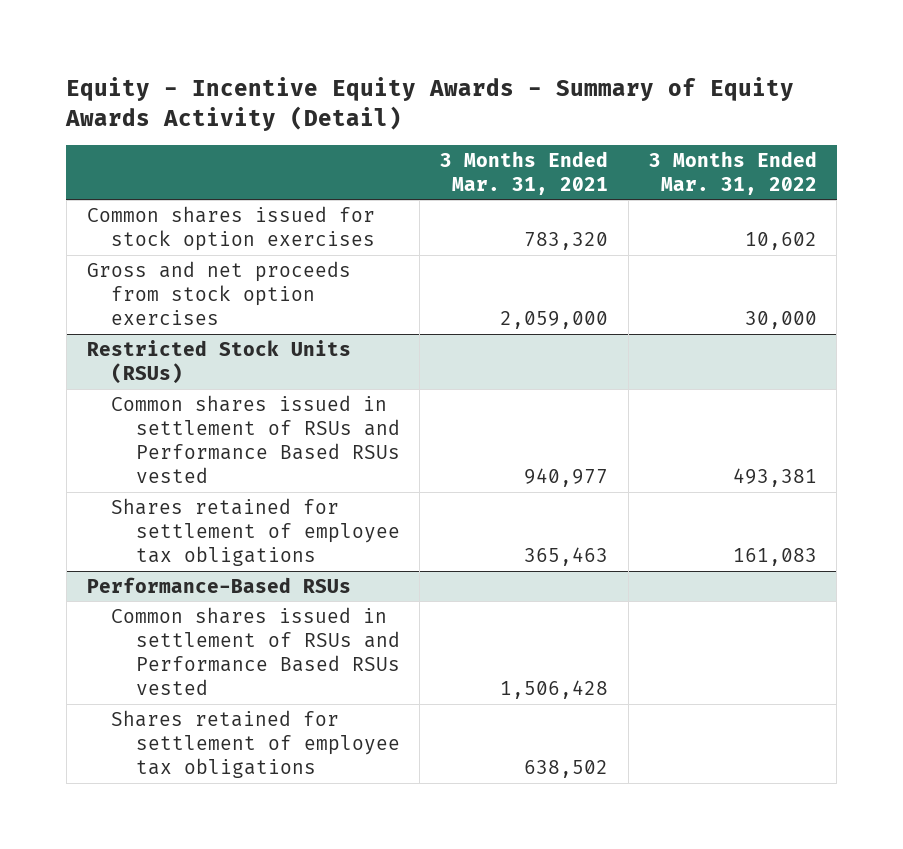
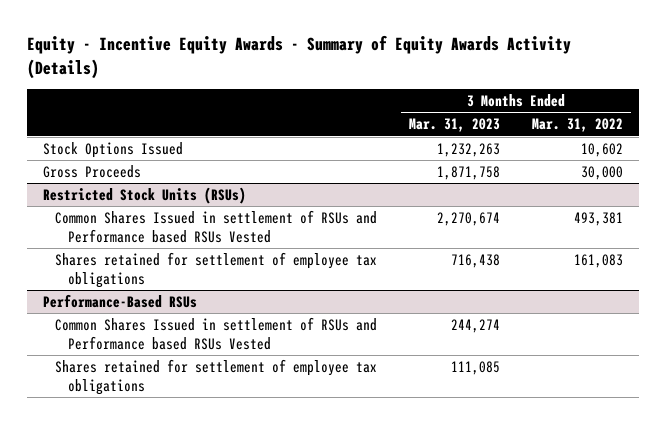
- Equity - Incentive Equity Awards - Summary of Equity Awards Activity (Detail)
+ Equity - Incentive Equity Awards - Summary of Equity Awards Activity (Details)
- | 3 Months Ended Mar. 31, 2021 | 3 Months Ended Mar. 31, 2022
+ | 3 Months Ended Mar. 31, 2023 | 3 Months Ended Mar. 31, 2022
- Common shares issued for stock option exercises | 783,320 | 10,602
- Gross and net proceeds from stock option exercises | 2,059,000 | 30,000
+ Stock Options Issued | 1,232,263 | 10,602
+ Gross Proceeds | 1,871,758 | 30,000
@ Restricted Stock Units (RSUs)
- Common shares issued in settlement of RSUs and Performance Based RSUs vested | 940,977 | 493,381
+ Common Shares Issued in settlement of RSUs and Performance based RSUs Vested | 2,270,674 | 493,381
@ Performance-Based RSUs
- Common shares issued in settlement of RSUs and Performance Based RSUs vested | 1,506,428 |
+ Common Shares Issued in settlement of RSUs and Performance based RSUs Vested | 244,274 |

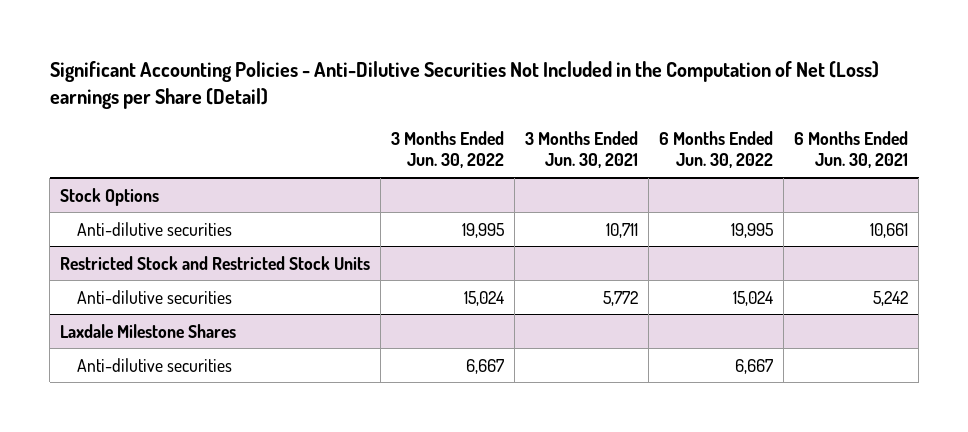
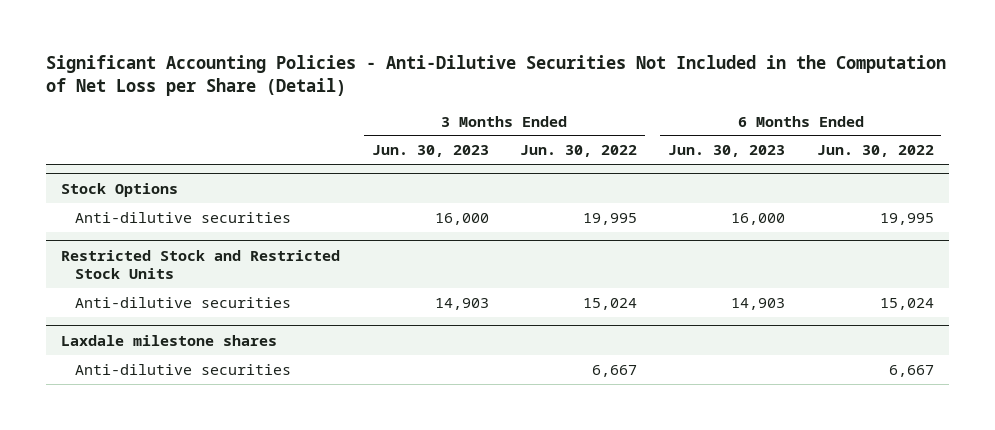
- Significant Accounting Policies - Anti-Dilutive Securities Not Included in the Computation of Net (Loss) earnings per Share (Detail)
+ Significant Accounting Policies - Anti-Dilutive Securities Not Included in the Computation of Net Loss per Share (Detail)
- | 3 Months Ended Jun. 30, 2022 | 3 Months Ended Jun. 30, 2021 | 6 Months Ended Jun. 30, 2022 | 6 Months Ended Jun. 30, 2021
+ | 3 Months Ended Jun. 30, 2023 | 3 Months Ended Jun. 30, 2022 | 6 Months Ended Jun. 30, 2023 | 6 Months Ended Jun. 30, 2022
- Laxdale Milestone Shares
+ Laxdale milestone shares

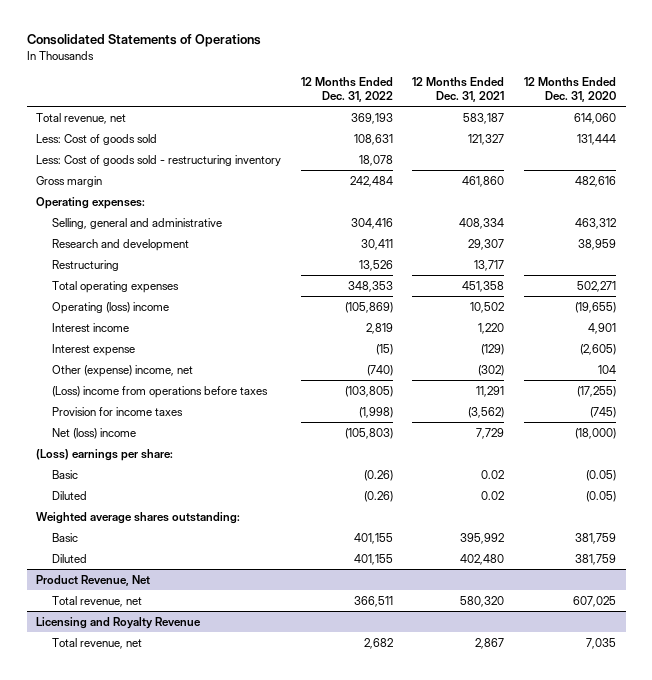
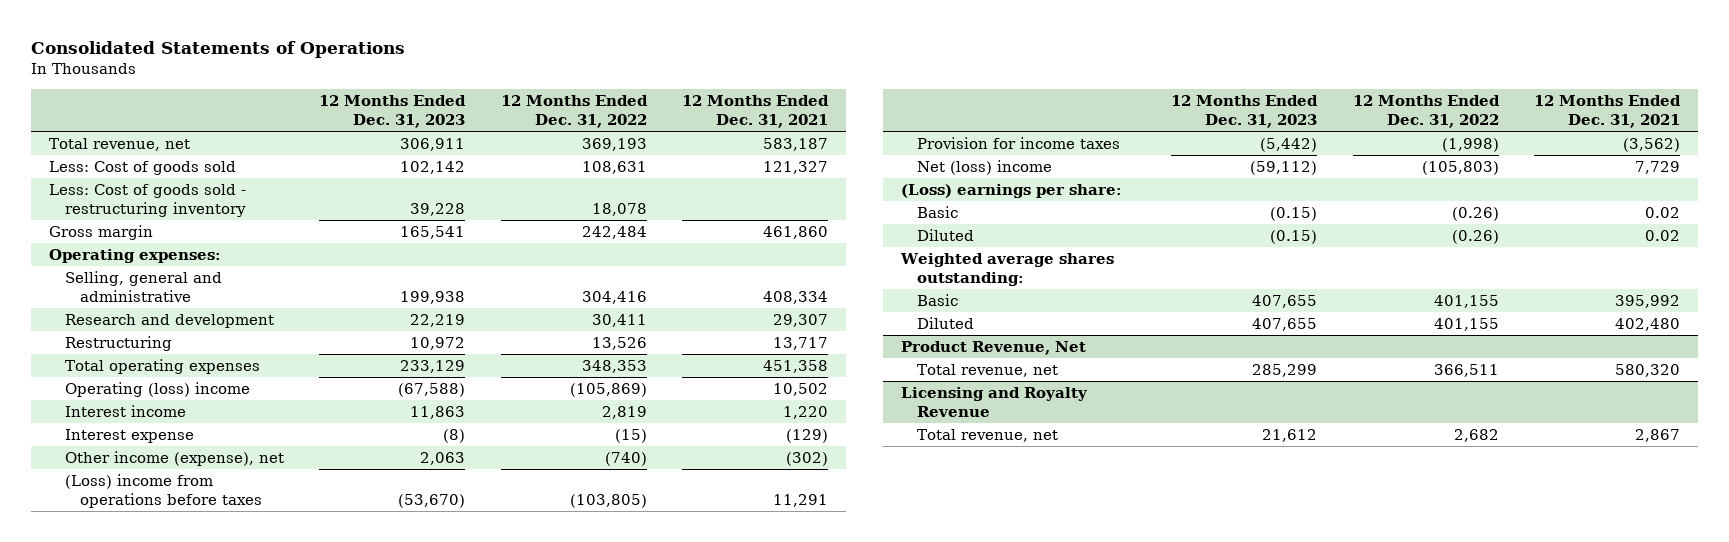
- | 12 Months Ended Dec. 31, 2022 | 12 Months Ended Dec. 31, 2021 | 12 Months Ended Dec. 31, 2020
+ | 12 Months Ended Dec. 31, 2023 | 12 Months Ended Dec. 31, 2022 | 12 Months Ended Dec. 31, 2021
- Other (expense) income, net | (740) | (302) | 104
+ Other income (expense), net | 2,063 | (740) | (302)

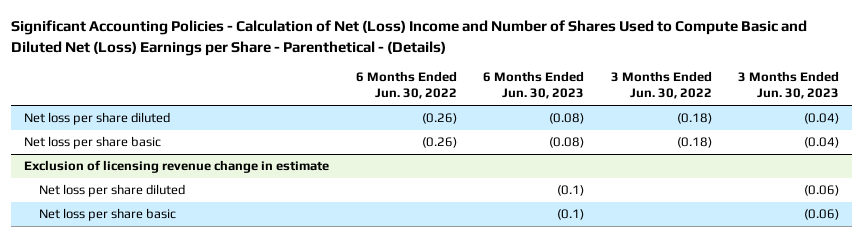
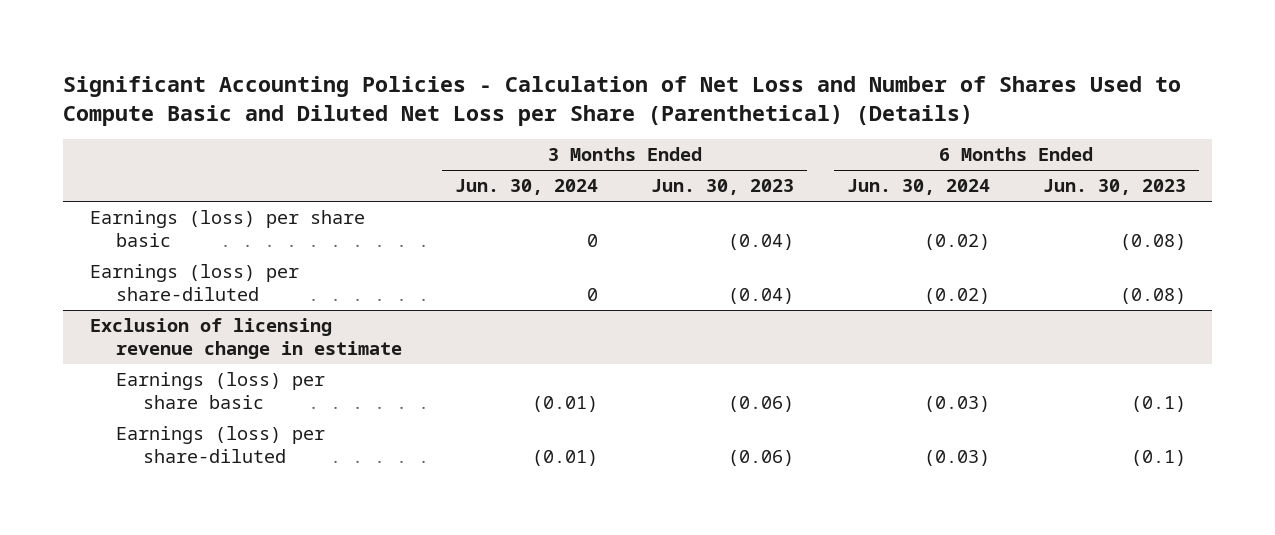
- Significant Accounting Policies - Calculation of Net (Loss) Income and Number of Shares Used to Compute Basic and Diluted Net (Loss) Earnings per Share - Parenthetical - (Details)
+ Significant Accounting Policies - Calculation of Net Loss and Number of Shares Used to Compute Basic and Diluted Net Loss per Share (Parenthetical) (Details)
- | 6 Months Ended Jun. 30, 2022 | 6 Months Ended Jun. 30, 2023 | 3 Months Ended Jun. 30, 2022 | 3 Months Ended Jun. 30, 2023
+ | 3 Months Ended Jun. 30, 2024 | 3 Months Ended Jun. 30, 2023 | 6 Months Ended Jun. 30, 2024 | 6 Months Ended Jun. 30, 2023
- Net loss per share diluted | (0.26) | (0.08) | (0.18) | (0.04)
- Net loss per share basic | (0.26) | (0.08) | (0.18) | (0.04)
+ Earnings (loss) per share basic | 0 | (0.04) | (0.02) | (0.08)
+ Earnings (loss) per share-diluted | 0 | (0.04) | (0.02) | (0.08)
@ Exclusion of licensing revenue change in estimate
- Net loss per share diluted | | (0.1) | | (0.06)
- Net loss per share basic | | (0.1) | | (0.06)
+ Earnings (loss) per share basic | (0.01) | (0.06) | (0.03) | (0.1)
+ Earnings (loss) per share-diluted | (0.01) | (0.06) | (0.03) | (0.1)

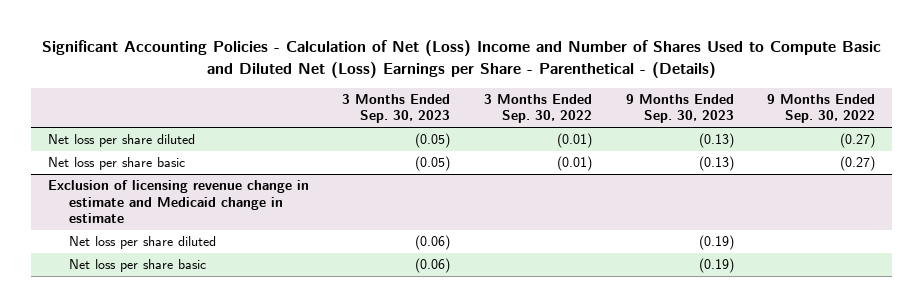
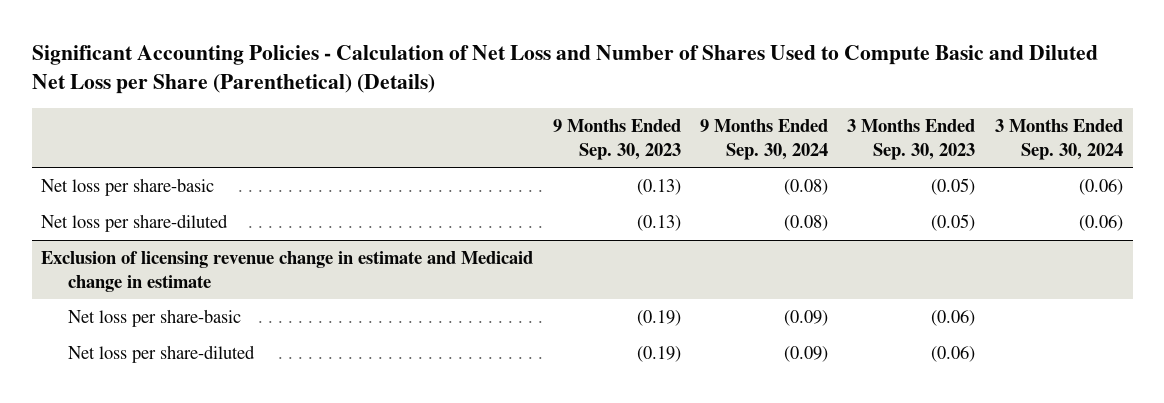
- Significant Accounting Policies - Calculation of Net (Loss) Income and Number of Shares Used to Compute Basic and Diluted Net (Loss) Earnings per Share - Parenthetical - (Details)
+ Significant Accounting Policies - Calculation of Net Loss and Number of Shares Used to Compute Basic and Diluted Net Loss per Share (Parenthetical) (Details)
- | 3 Months Ended Sep. 30, 2023 | 3 Months Ended Sep. 30, 2022 | 9 Months Ended Sep. 30, 2023 | 9 Months Ended Sep. 30, 2022
+ | 9 Months Ended Sep. 30, 2023 | 9 Months Ended Sep. 30, 2024 | 3 Months Ended Sep. 30, 2023 | 3 Months Ended Sep. 30, 2024
- Net loss per share diluted | (0.05) | (0.01) | (0.13) | (0.27)
- Net loss per share basic | (0.05) | (0.01) | (0.13) | (0.27)
+ Net loss per share-basic | (0.13) | (0.08) | (0.05) | (0.06)
+ Net loss per share-diluted | (0.13) | (0.08) | (0.05) | (0.06)
@ Exclusion of licensing revenue change in estimate and Medicaid change in estimate
- Net loss per share diluted | (0.06) | | (0.19) |
- Net loss per share basic | (0.06) | | (0.19) |
+ Net loss per share-basic | (0.19) | (0.09) | (0.06) |
+ Net loss per share-diluted | (0.19) | (0.09) | (0.06) |

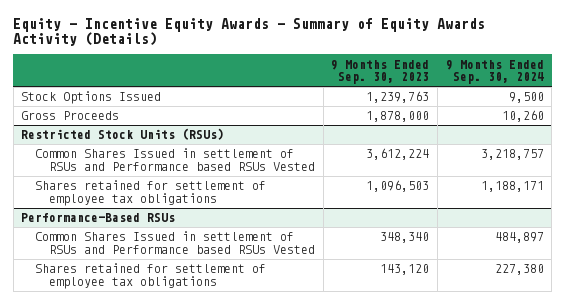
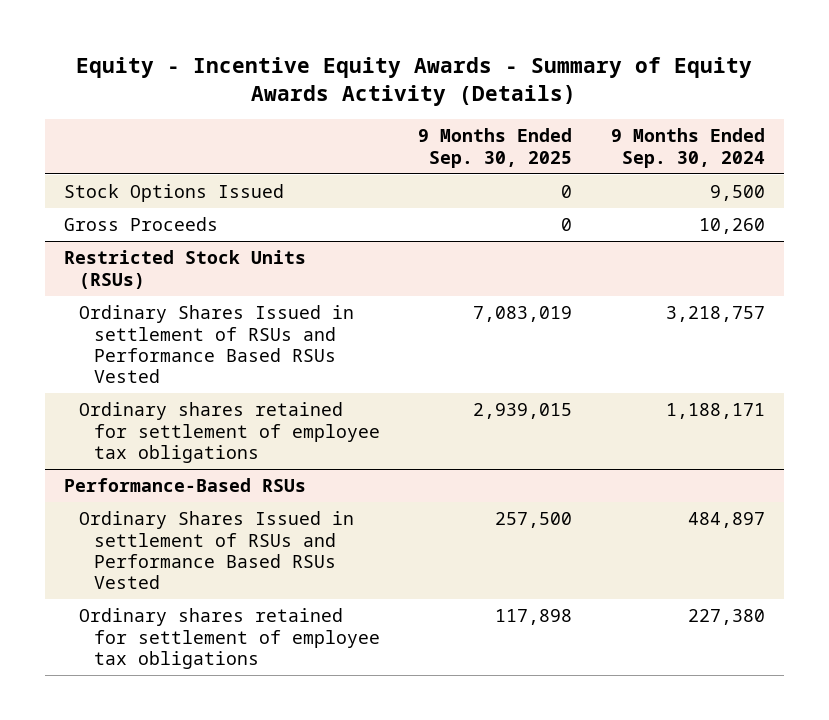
- | 9 Months Ended Sep. 30, 2023 | 9 Months Ended Sep. 30, 2024
+ | 9 Months Ended Sep. 30, 2025 | 9 Months Ended Sep. 30, 2024
@ Restricted Stock Units (RSUs)
- Common Shares Issued in settlement of RSUs and Performance based RSUs Vested | 3,612,224 | 3,218,757
- Shares retained for settlement of employee tax obligations | 1,096,503 | 1,188,171
+ Ordinary Shares Issued in settlement of RSUs and Performance Based RSUs Vested | 7,083,019 | 3,218,757
+ Ordinary shares retained for settlement of employee tax obligations | 2,939,015 | 1,188,171
@ Performance-Based RSUs
- Common Shares Issued in settlement of RSUs and Performance based RSUs Vested | 348,340 | 484,897
- Shares retained for settlement of employee tax obligations | 143,120 | 227,380
+ Ordinary Shares Issued in settlement of RSUs and Performance Based RSUs Vested | 257,500 | 484,897
+ Ordinary shares retained for settlement of employee tax obligations | 117,898 | 227,380

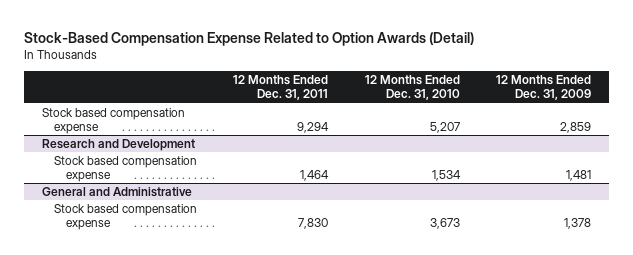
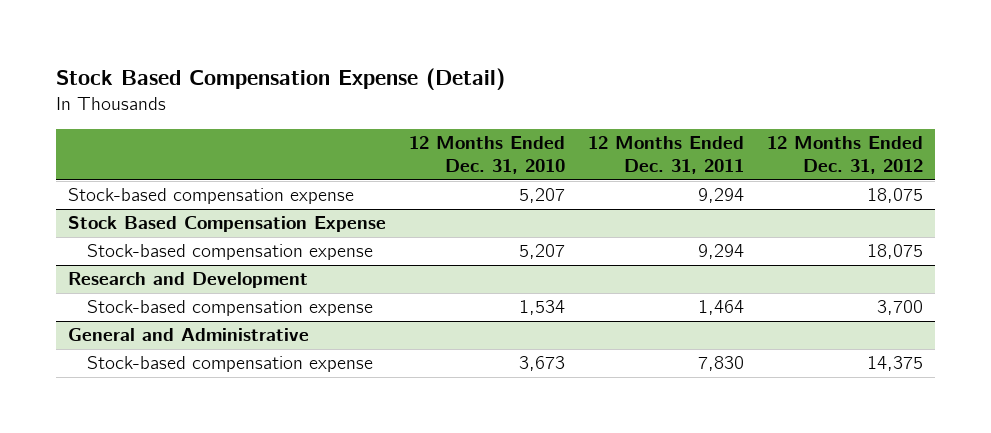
- Stock-Based Compensation Expense Related to Option Awards (Detail)
+ Stock Based Compensation Expense (Detail)
- | 12 Months Ended Dec. 31, 2011 | 12 Months Ended Dec. 31, 2010 | 12 Months Ended Dec. 31, 2009
+ | 12 Months Ended Dec. 31, 2010 | 12 Months Ended Dec. 31, 2011 | 12 Months Ended Dec. 31, 2012
- Stock based compensation expense | 9,294 | 5,207 | 2,859
+ Stock-based compensation expense | 5,207 | 9,294 | 18,075
+ Stock Based Compensation Expense
+ Stock-based compensation expense | 5,207 | 9,294 | 18,075
@ Research and Development
- Stock based compensation expense | 1,464 | 1,534 | 1,481
+ Stock-based compensation expense | 1,534 | 1,464 | 3,700
@ General and Administrative
- Stock based compensation expense | 7,830 | 3,673 | 1,378
+ Stock-based compensation expense | 3,673 | 7,830 | 14,375

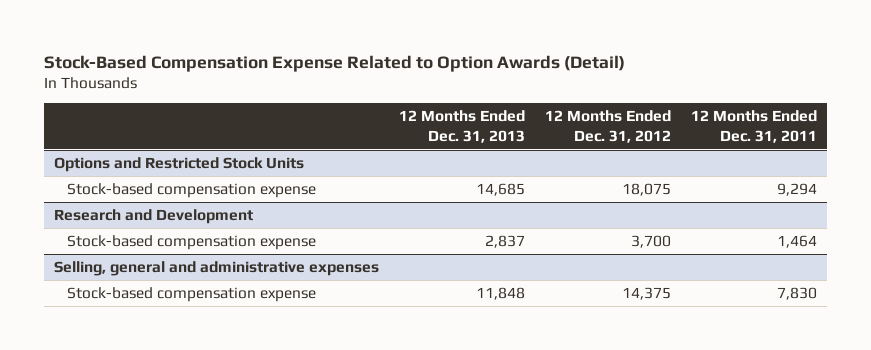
- Stock Based Compensation Expense (Detail)
+ Stock-Based Compensation Expense Related to Option Awards (Detail)
- | 12 Months Ended Dec. 31, 2010 | 12 Months Ended Dec. 31, 2011 | 12 Months Ended Dec. 31, 2012
+ | 12 Months Ended Dec. 31, 2013 | 12 Months Ended Dec. 31, 2012 | 12 Months Ended Dec. 31, 2011
- Stock-based compensation expense | 5,207 | 9,294 | 18,075
- Stock Based Compensation Expense
+ Options and Restricted Stock Units
- General and Administrative
+ Selling, general and administrative expenses

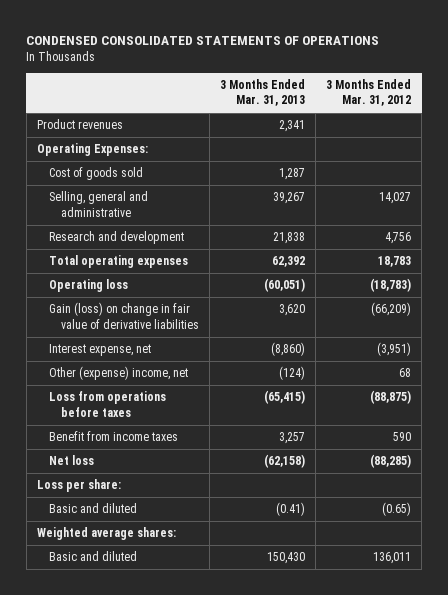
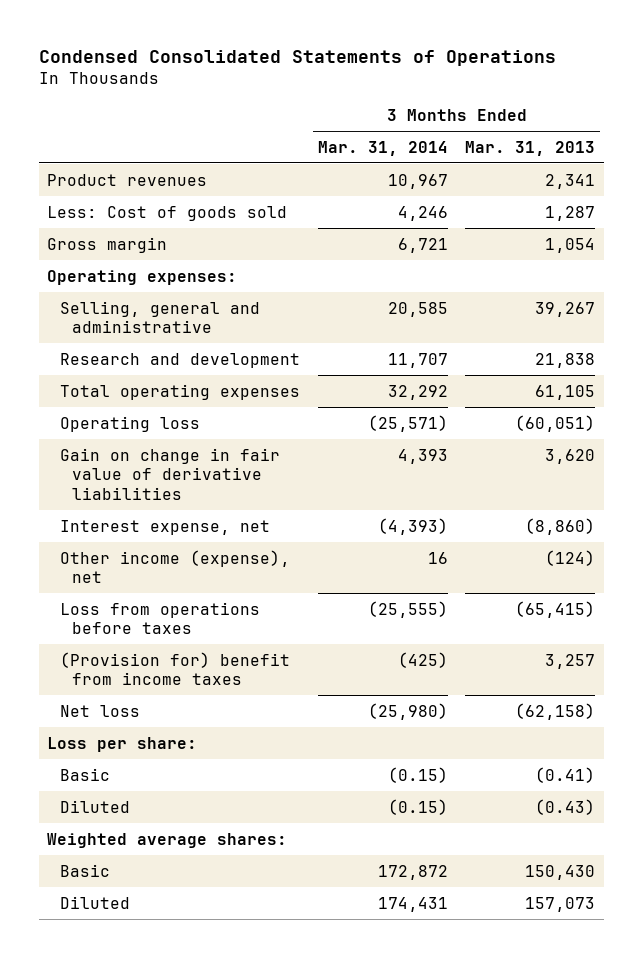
- CONDENSED CONSOLIDATED STATEMENTS OF OPERATIONS
+ Condensed Consolidated Statements of Operations
- | 3 Months Ended Mar. 31, 2013 | 3 Months Ended Mar. 31, 2012
+ | 3 Months Ended Mar. 31, 2014 | 3 Months Ended Mar. 31, 2013
- Operating Expenses:
- Cost of goods sold | 1,287 |
+ Less: Cost of goods sold | 4,246 | 1,287
+ Gross margin | 6,721 | 1,054
+ Operating expenses:
- Total operating expenses | 62,392 | 18,783
+ Total operating expenses | 32,292 | 61,105
- Gain (loss) on change in fair value of derivative liabilities | 3,620 | (66,209)
+ Gain on change in fair value of derivative liabilities | 4,393 | 3,620
- Other (expense) income, net | (124) | 68
+ Other income (expense), net | 16 | (124)
- Benefit from income taxes | 3,257 | 590
+ (Provision for) benefit from income taxes | (425) | 3,257
- Basic and diluted | (0.41) | (0.65)
+ Basic | (0.15) | (0.41)
+ Diluted | (0.15) | (0.43)
- Basic and diluted | 150,430 | 136,011
+ Basic | 172,872 | 150,430
+ Diluted | 174,431 | 157,073

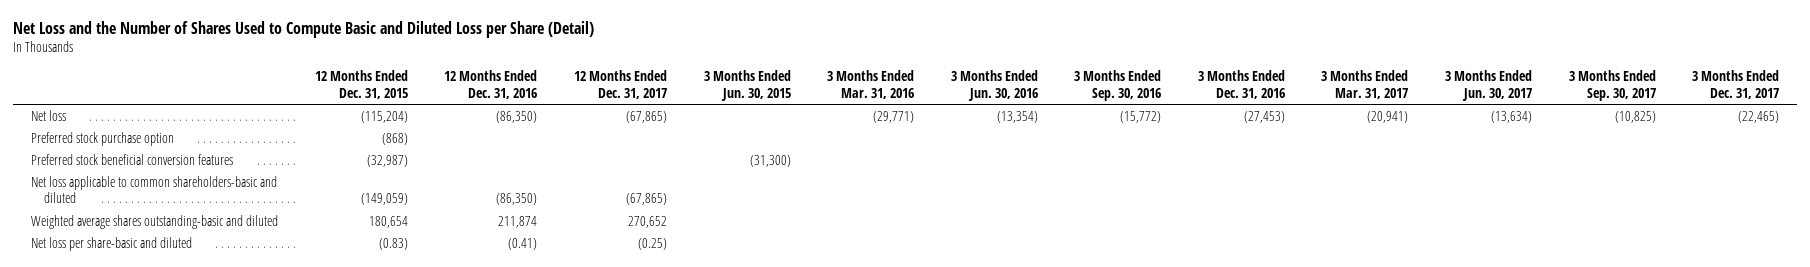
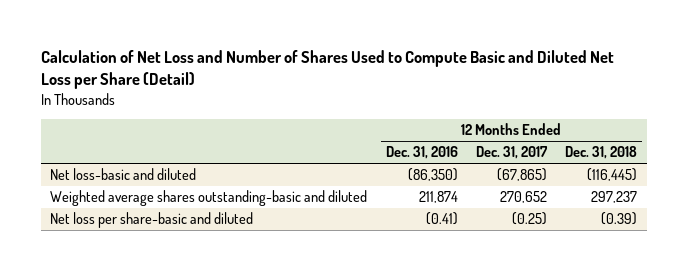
- Net Loss and the Number of Shares Used to Compute Basic and Diluted Loss per Share (Detail)
+ Calculation of Net Loss and Number of Shares Used to Compute Basic and Diluted Net Loss per Share (Detail)
- | 12 Months Ended Dec. 31, 2015 | 12 Months Ended Dec. 31, 2016 | 12 Months Ended Dec. 31, 2017 | 3 Months Ended Jun. 30, 2015 | 3 Months Ended Mar. 31, 2016 | 3 Months Ended Jun. 30, 2016 | 3 Months Ended Sep. 30, 2016 | 3 Months Ended Dec. 31, 2016 | 3 Months Ended Mar. 31, 2017 | 3 Months Ended Jun. 30, 2017 | 3 Months Ended Sep. 30, 2017 | 3 Months Ended Dec. 31, 2017
+ | 12 Months Ended Dec. 31, 2016 | 12 Months Ended Dec. 31, 2017 | 12 Months Ended Dec. 31, 2018
- Net loss | (115,204) | (86,350) | (67,865) | | (29,771) | (13,354) | (15,772) | (27,453) | (20,941) | (13,634) | (10,825) | (22,465)
- Preferred stock purchase option | (868) | | | | | | | | | | |
- Preferred stock beneficial conversion features | (32,987) | | | (31,300) | | | | | | | |
- Net loss applicable to common shareholders-basic and diluted | (149,059) | (86,350) | (67,865) | | | | | | | | |
+ Net loss-basic and diluted | (86,350) | (67,865) | (116,445)

